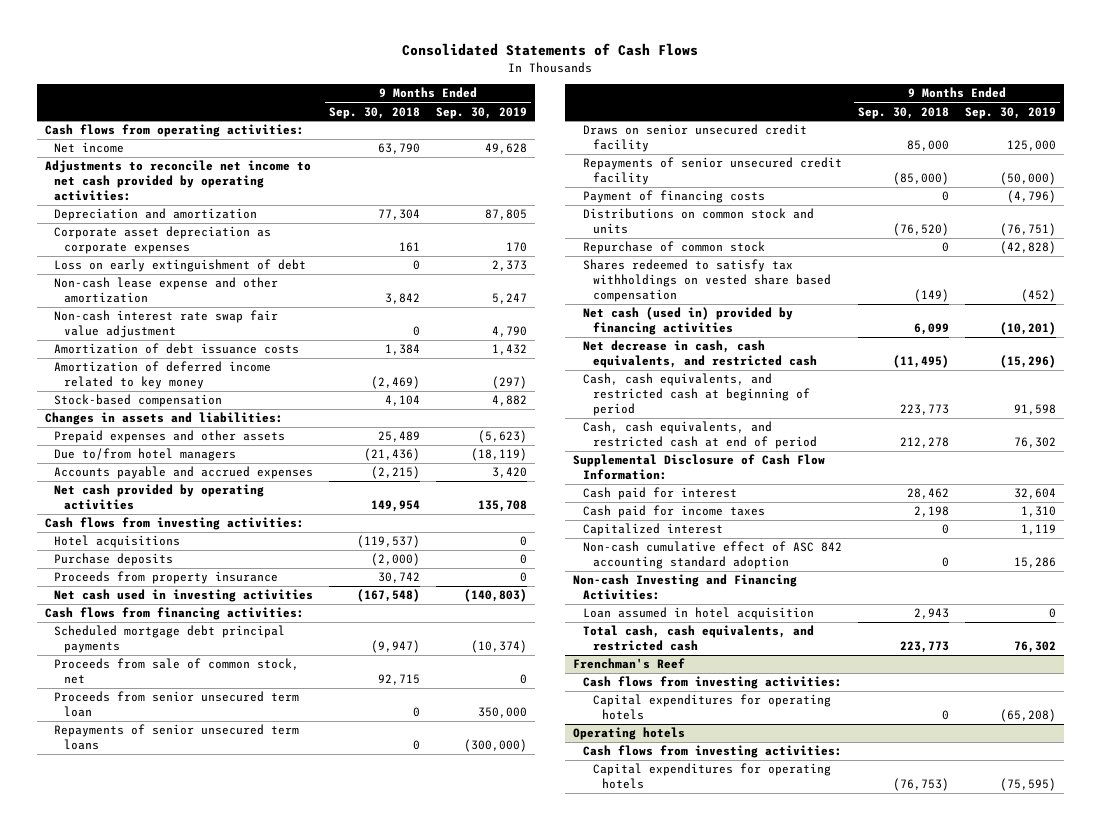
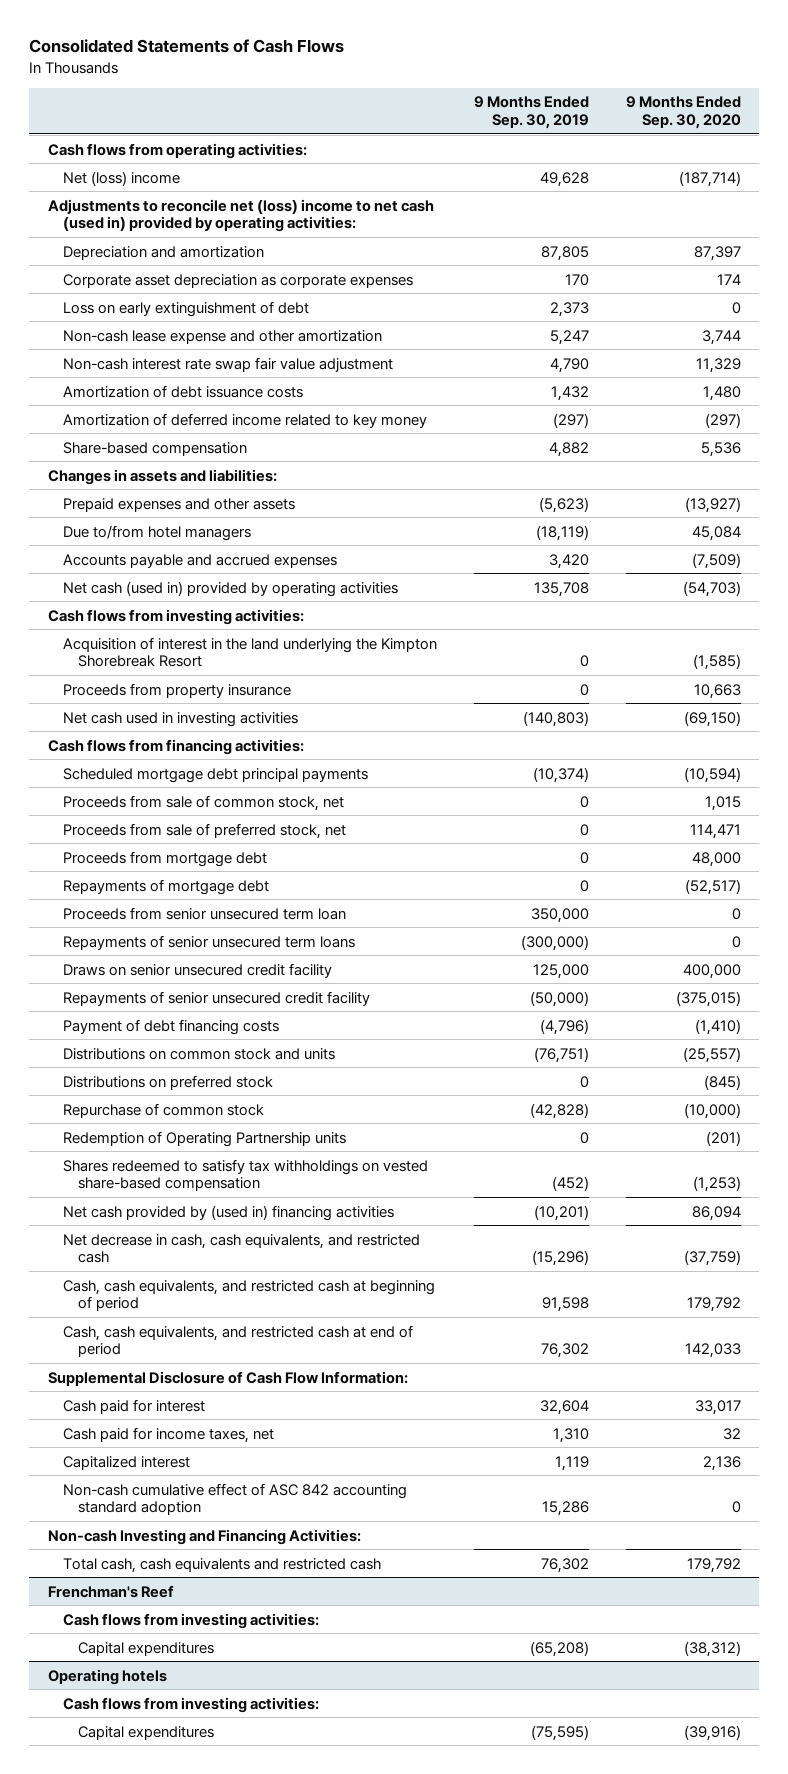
- | 9 Months Ended Sep. 30, 2018 | 9 Months Ended Sep. 30, 2019
+ | 9 Months Ended Sep. 30, 2019 | 9 Months Ended Sep. 30, 2020
- Net income | 63,790 | 49,628
- Adjustments to reconcile net income to net cash provided by operating activities:
+ Net (loss) income | 49,628 | (187,714)
+ Adjustments to reconcile net (loss) income to net cash (used in) provided by operating activities:
- Stock-based compensation | 4,104 | 4,882
+ Share-based compensation | 4,882 | 5,536
- Net cash provided by operating activities | 149,954 | 135,708
+ Net cash (used in) provided by operating activities | 135,708 | (54,703)
- Hotel acquisitions | (119,537) | 0
- Purchase deposits | (2,000) | 0
+ Acquisition of interest in the land underlying the Kimpton Shorebreak Resort | 0 | (1,585)
+ Proceeds from sale of preferred stock, net | 0 | 114,471
+ Proceeds from mortgage debt | 0 | 48,000
+ Repayments of mortgage debt | 0 | (52,517)
- Payment of financing costs | 0 | (4,796)
+ Payment of debt financing costs | (4,796) | (1,410)
+ Distributions on preferred stock | 0 | (845)
- Shares redeemed to satisfy tax withholdings on vested share based compensation | (149) | (452)
- Net cash (used in) provided by financing activities | 6,099 | (10,201)
+ Redemption of Operating Partnership units | 0 | (201)
+ Shares redeemed to satisfy tax withholdings on vested share-based compensation | (452) | (1,253)
+ Net cash provided by (used in) financing activities | (10,201) | 86,094
- Cash paid for income taxes | 2,198 | 1,310
+ Cash paid for income taxes, net | 1,310 | 32
- Loan assumed in hotel acquisition | 2,943 | 0
- Total cash, cash equivalents, and restricted cash | 223,773 | 76,302
+ Total cash, cash equivalents and restricted cash | 76,302 | 179,792
@ Frenchman's Reef
- Capital expenditures for operating hotels | 0 | (65,208)
+ Capital expenditures | (65,208) | (38,312)
@ Operating hotels
- Capital expenditures for operating hotels | (76,753) | (75,595)
+ Capital expenditures | (75,595) | (39,916)

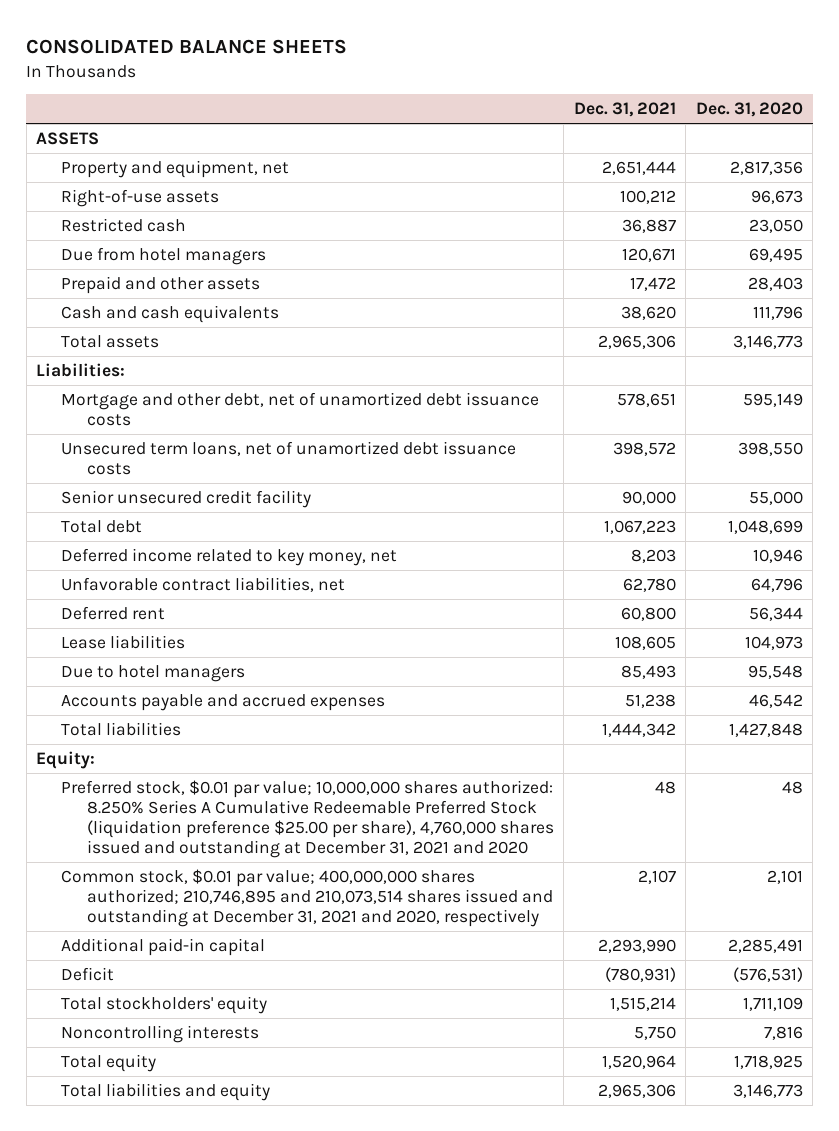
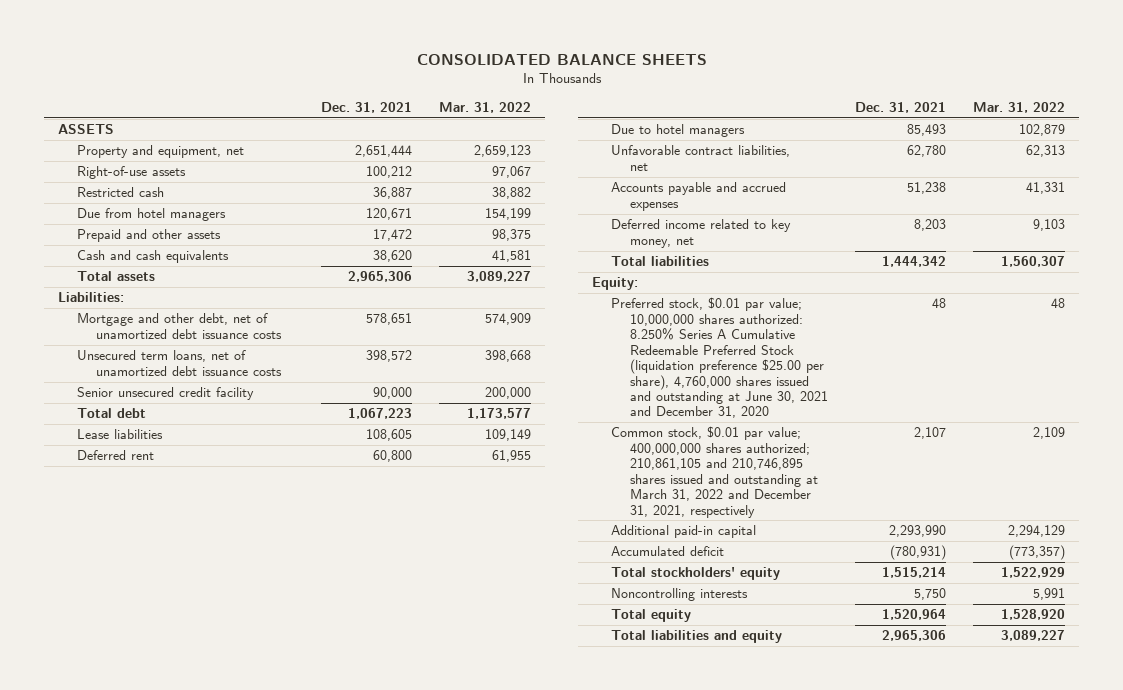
- | Dec. 31, 2021 | Dec. 31, 2020
+ | Dec. 31, 2021 | Mar. 31, 2022
moved down: Deferred rent | 60,800 | 61,955
moved down: Unfavorable contract liabilities, net | 62,780 | 62,313
moved down: Deferred income related to key money, net | 8,203 | 9,103
- Preferred stock, $0.01 par value; 10,000,000 shares authorized: 8.250% Series A Cumulative Redeemable Preferred Stock (liquidation preference $25.00 per share), 4,760,000 shares issued and outstanding at December 31, 2021 and 2020 | 48 | 48
- Common stock, $0.01 par value; 400,000,000 shares authorized; 210,746,895 and 210,073,514 shares issued and outstanding at December 31, 2021 and 2020, respectively | 2,107 | 2,101
+ Preferred stock, $0.01 par value; 10,000,000 shares authorized: 8.250% Series A Cumulative Redeemable Preferred Stock (liquidation preference $25.00 per share), 4,760,000 shares issued and outstanding at June 30, 2021 and December 31, 2020 | 48 | 48
+ Common stock, $0.01 par value; 400,000,000 shares authorized; 210,861,105 and 210,746,895 shares issued and outstanding at March 31, 2022 and December 31, 2021, respectively | 2,107 | 2,109
- Deficit | (780,931) | (576,531)
+ Accumulated deficit | (780,931) | (773,357)

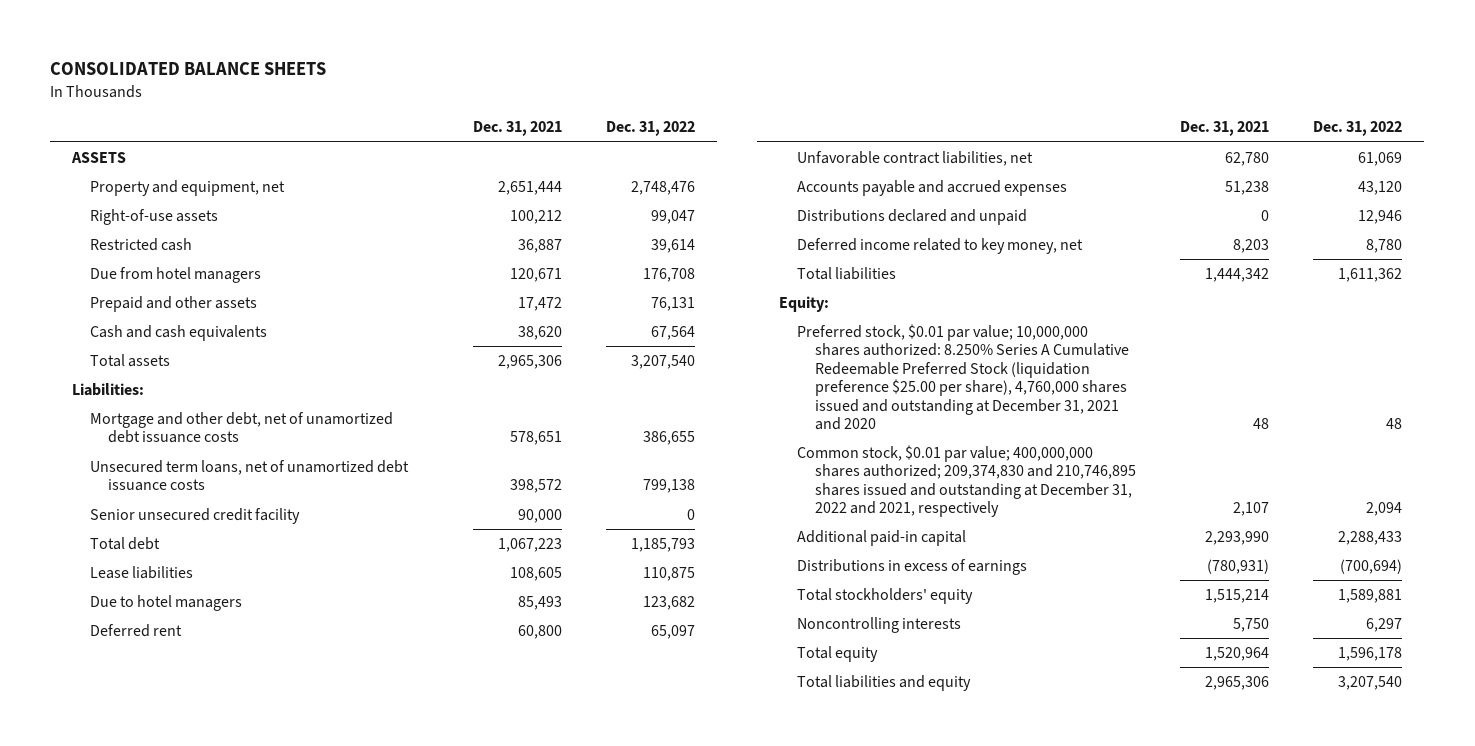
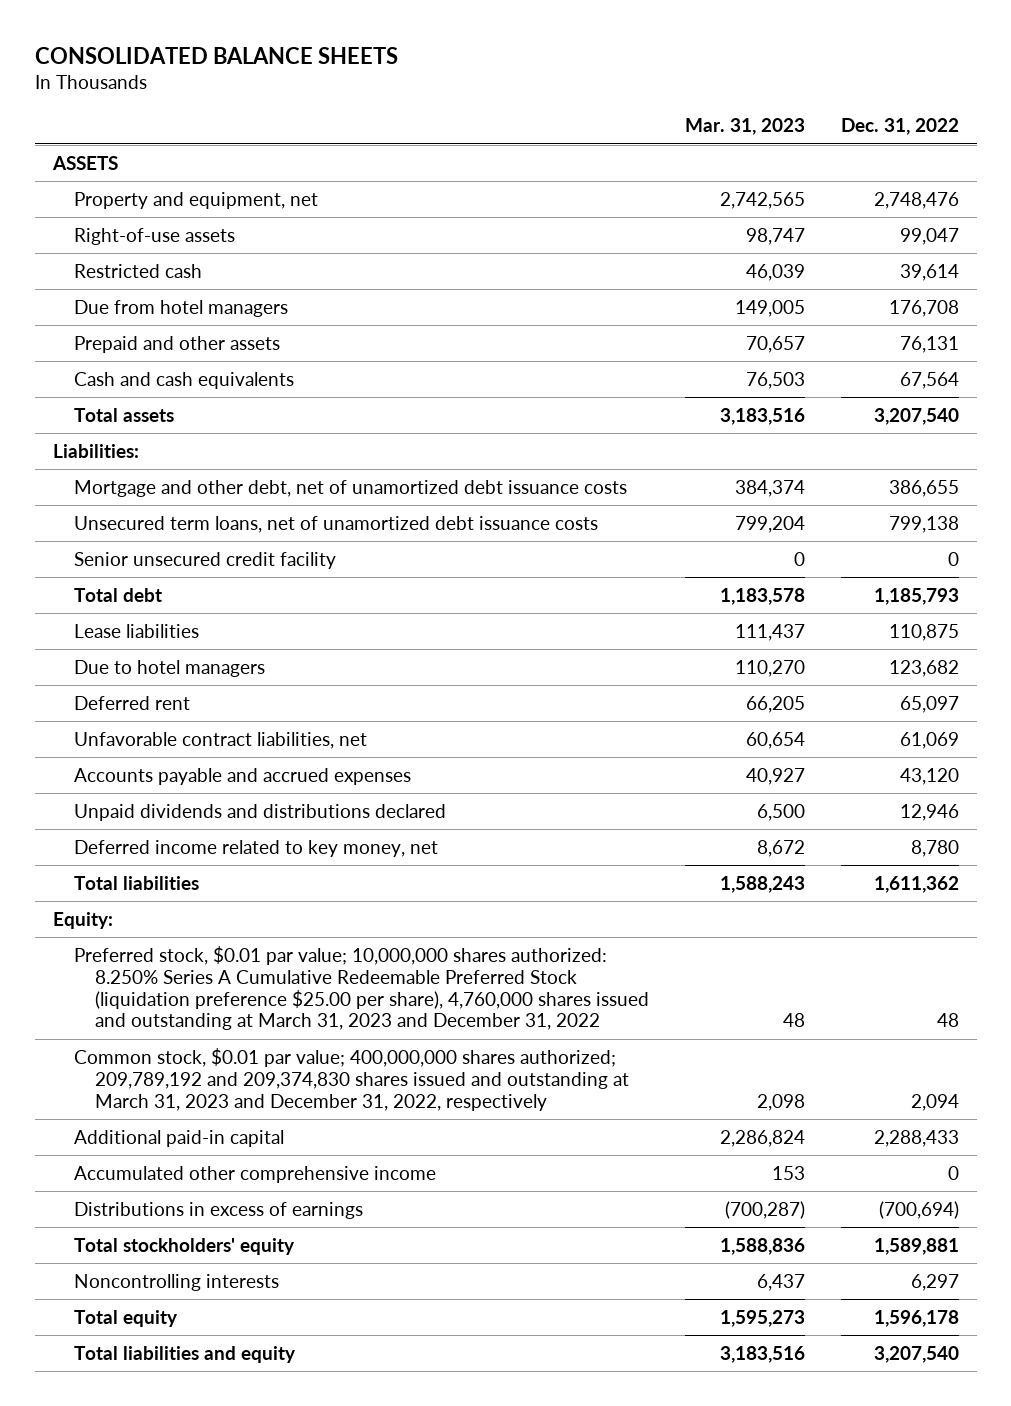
- | Dec. 31, 2021 | Dec. 31, 2022
+ | Mar. 31, 2023 | Dec. 31, 2022
- Distributions declared and unpaid | 0 | 12,946
+ Unpaid dividends and distributions declared | 6,500 | 12,946
- Preferred stock, $0.01 par value; 10,000,000 shares authorized: 8.250% Series A Cumulative Redeemable Preferred Stock (liquidation preference $25.00 per share), 4,760,000 shares issued and outstanding at December 31, 2021 and 2020 | 48 | 48
- Common stock, $0.01 par value; 400,000,000 shares authorized; 209,374,830 and 210,746,895 shares issued and outstanding at December 31, 2022 and 2021, respectively | 2,107 | 2,094
+ Preferred stock, $0.01 par value; 10,000,000 shares authorized: 8.250% Series A Cumulative Redeemable Preferred Stock (liquidation preference $25.00 per share), 4,760,000 shares issued and outstanding at March 31, 2023 and December 31, 2022 | 48 | 48
+ Common stock, $0.01 par value; 400,000,000 shares authorized; 209,789,192 and 209,374,830 shares issued and outstanding at March 31, 2023 and December 31, 2022, respectively | 2,098 | 2,094
+ Accumulated other comprehensive income | 153 | 0

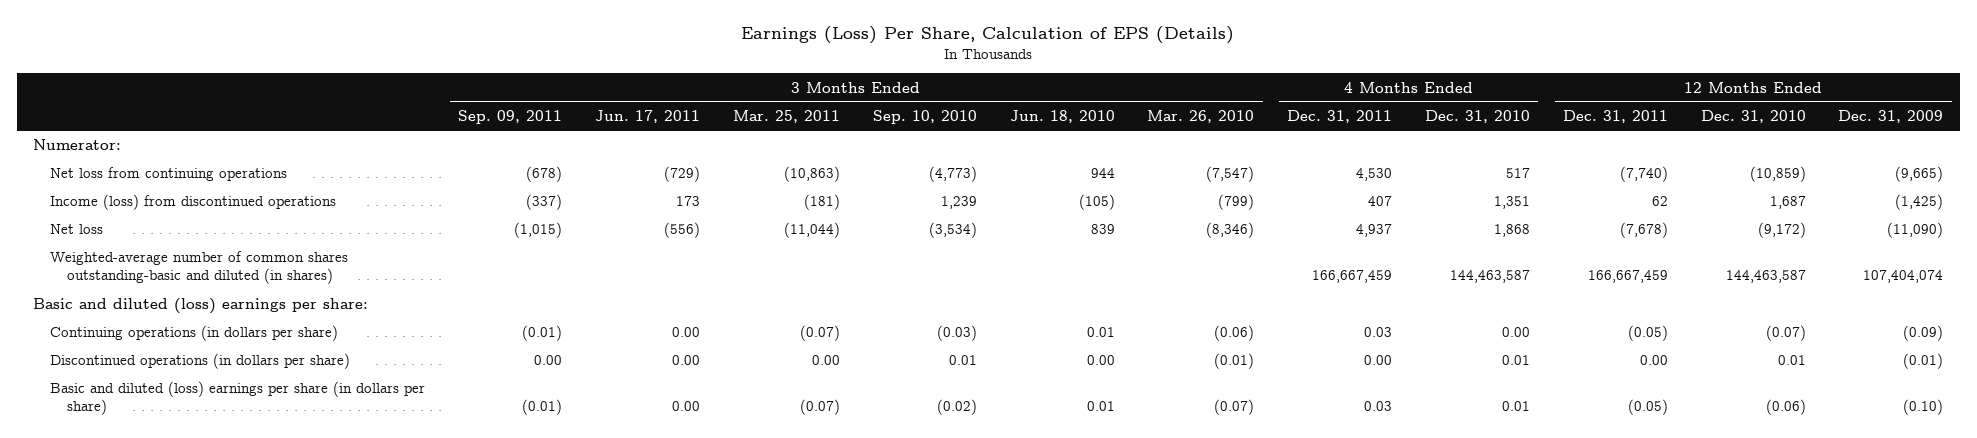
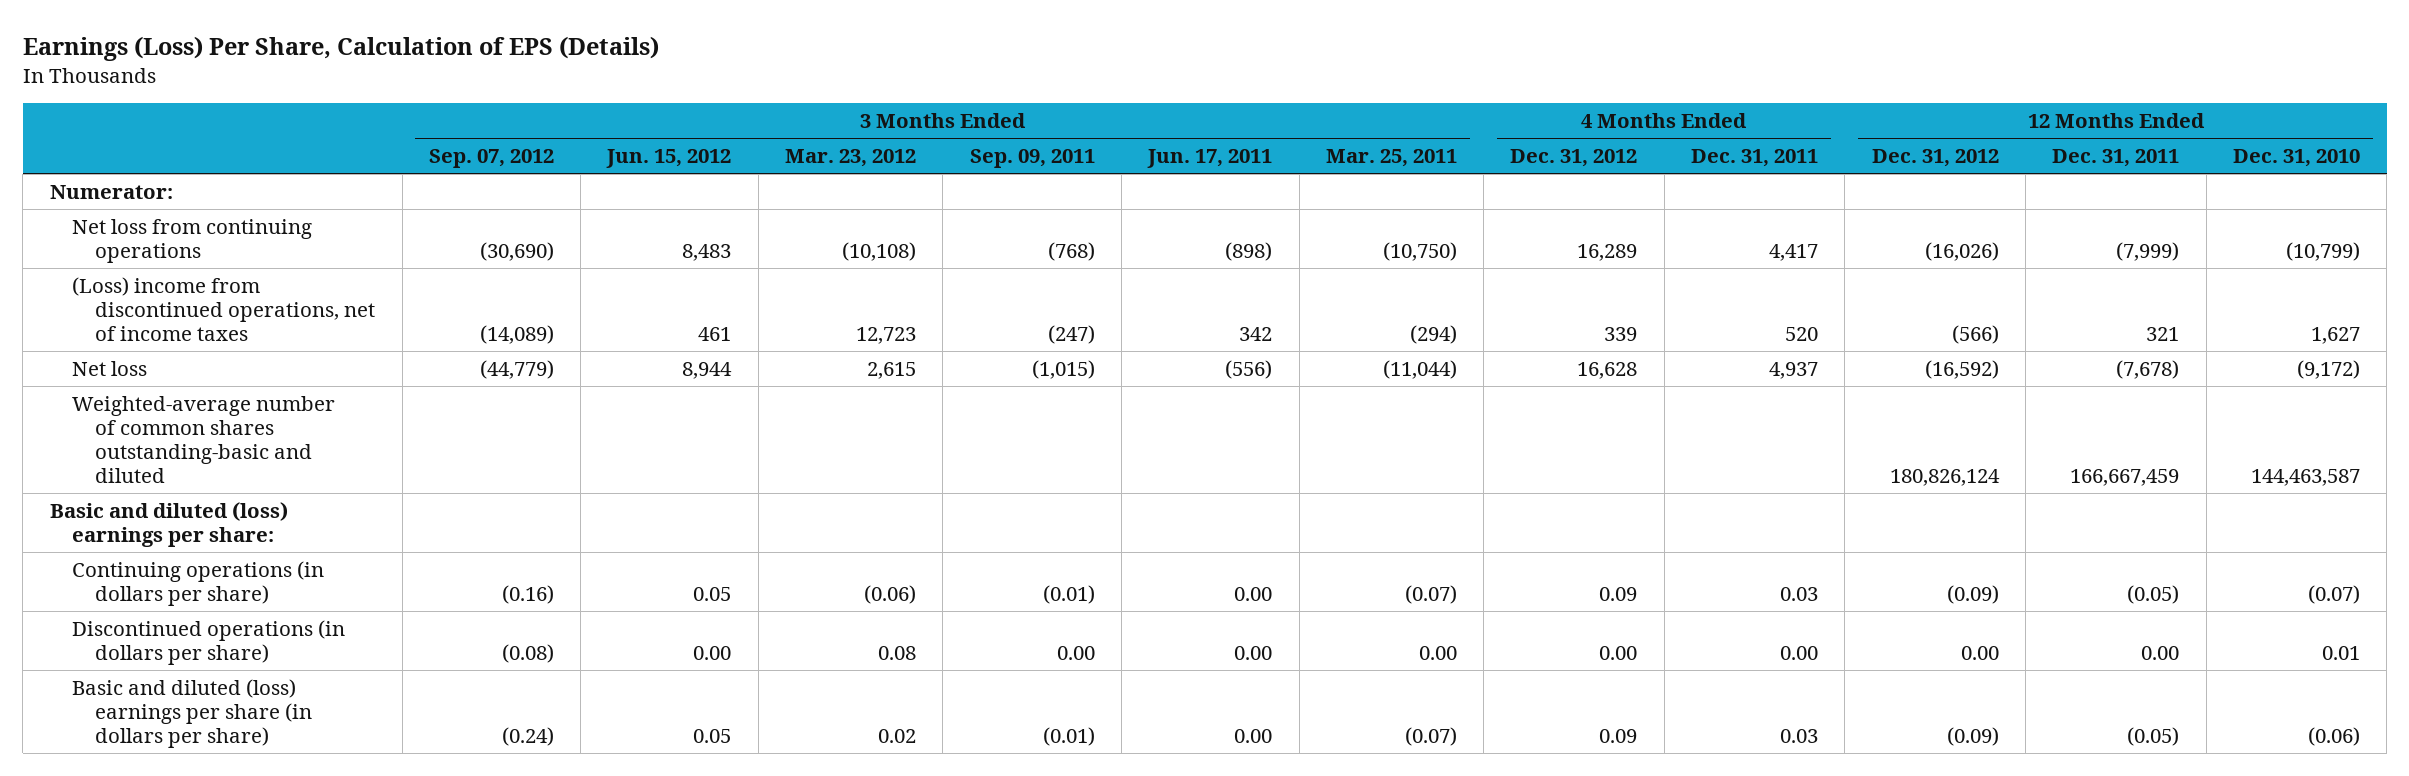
- | 3 Months Ended Sep. 09, 2011 | 3 Months Ended Jun. 17, 2011 | 3 Months Ended Mar. 25, 2011 | 3 Months Ended Sep. 10, 2010 | 3 Months Ended Jun. 18, 2010 | 3 Months Ended Mar. 26, 2010 | 4 Months Ended Dec. 31, 2011 | 4 Months Ended Dec. 31, 2010 | 12 Months Ended Dec. 31, 2011 | 12 Months Ended Dec. 31, 2010 | 12 Months Ended Dec. 31, 2009
+ | 3 Months Ended Sep. 07, 2012 | 3 Months Ended Jun. 15, 2012 | 3 Months Ended Mar. 23, 2012 | 3 Months Ended Sep. 09, 2011 | 3 Months Ended Jun. 17, 2011 | 3 Months Ended Mar. 25, 2011 | 4 Months Ended Dec. 31, 2012 | 4 Months Ended Dec. 31, 2011 | 12 Months Ended Dec. 31, 2012 | 12 Months Ended Dec. 31, 2011 | 12 Months Ended Dec. 31, 2010
- Net loss from continuing operations | (678) | (729) | (10,863) | (4,773) | 944 | (7,547) | 4,530 | 517 | (7,740) | (10,859) | (9,665)
- Income (loss) from discontinued operations | (337) | 173 | (181) | 1,239 | (105) | (799) | 407 | 1,351 | 62 | 1,687 | (1,425)
+ Net loss from continuing operations | (30,690) | 8,483 | (10,108) | (768) | (898) | (10,750) | 16,289 | 4,417 | (16,026) | (7,999) | (10,799)
+ (Loss) income from discontinued operations, net of income taxes | (14,089) | 461 | 12,723 | (247) | 342 | (294) | 339 | 520 | (566) | 321 | 1,627
- Weighted-average number of common shares outstanding-basic and diluted (in shares) | | | | | | | 166,667,459 | 144,463,587 | 166,667,459 | 144,463,587 | 107,404,074
+ Weighted-average number of common shares outstanding-basic and diluted | | | | | | | | | 180,826,124 | 166,667,459 | 144,463,587

